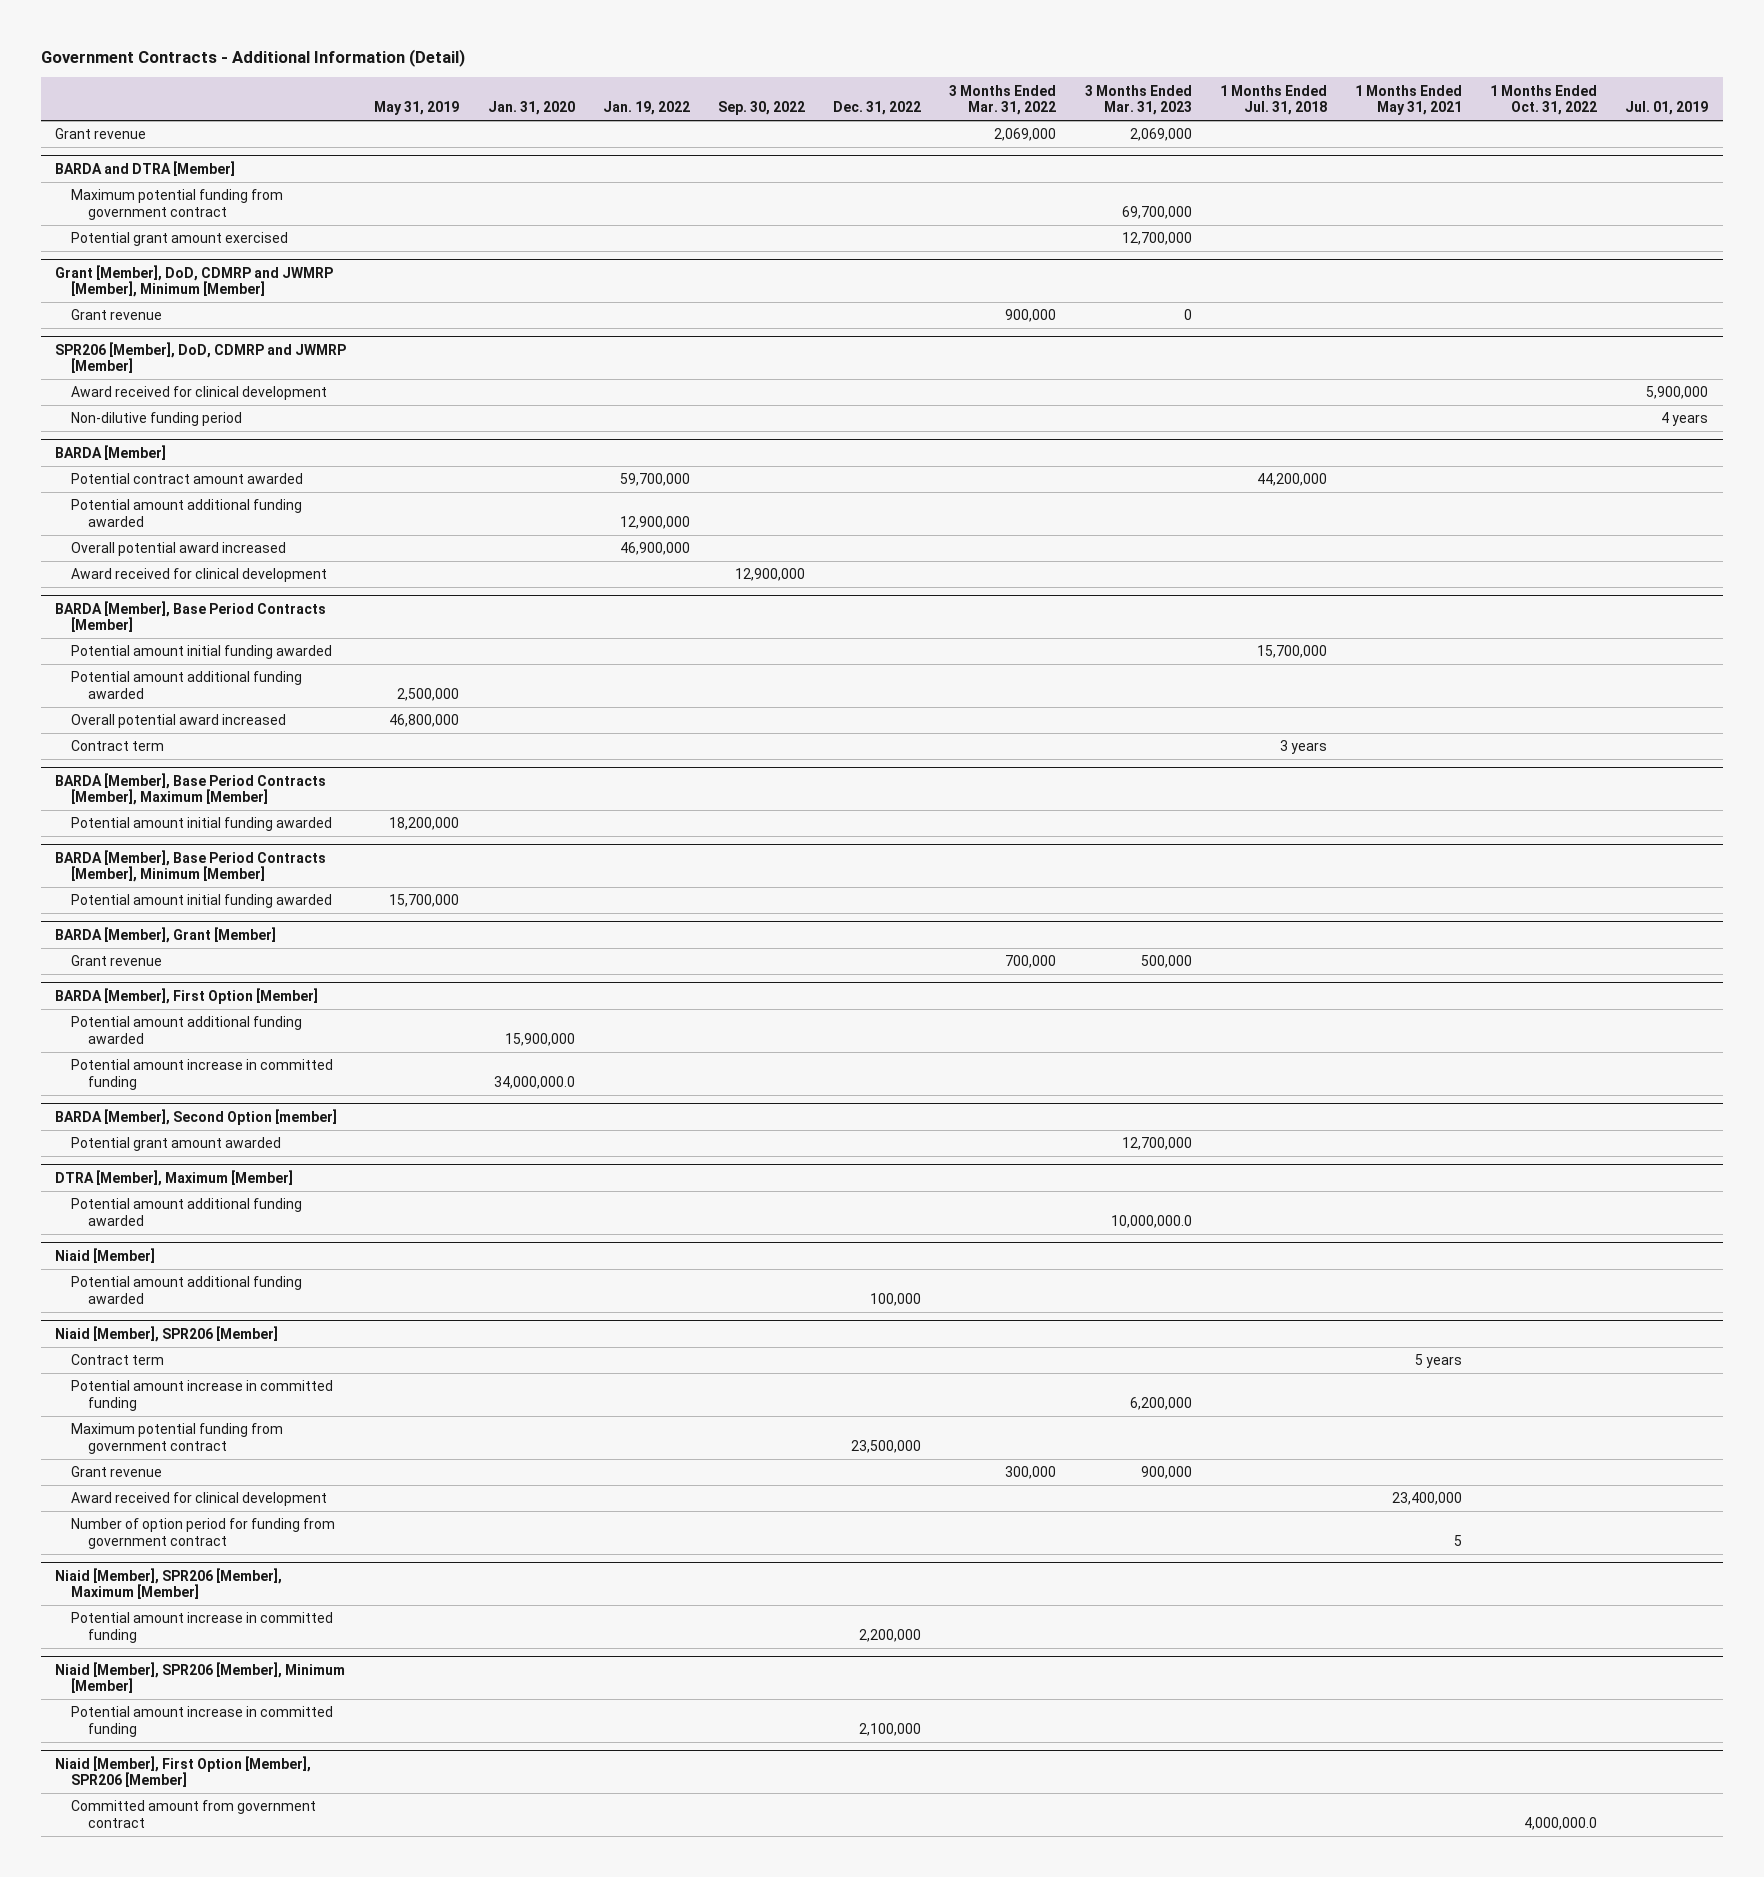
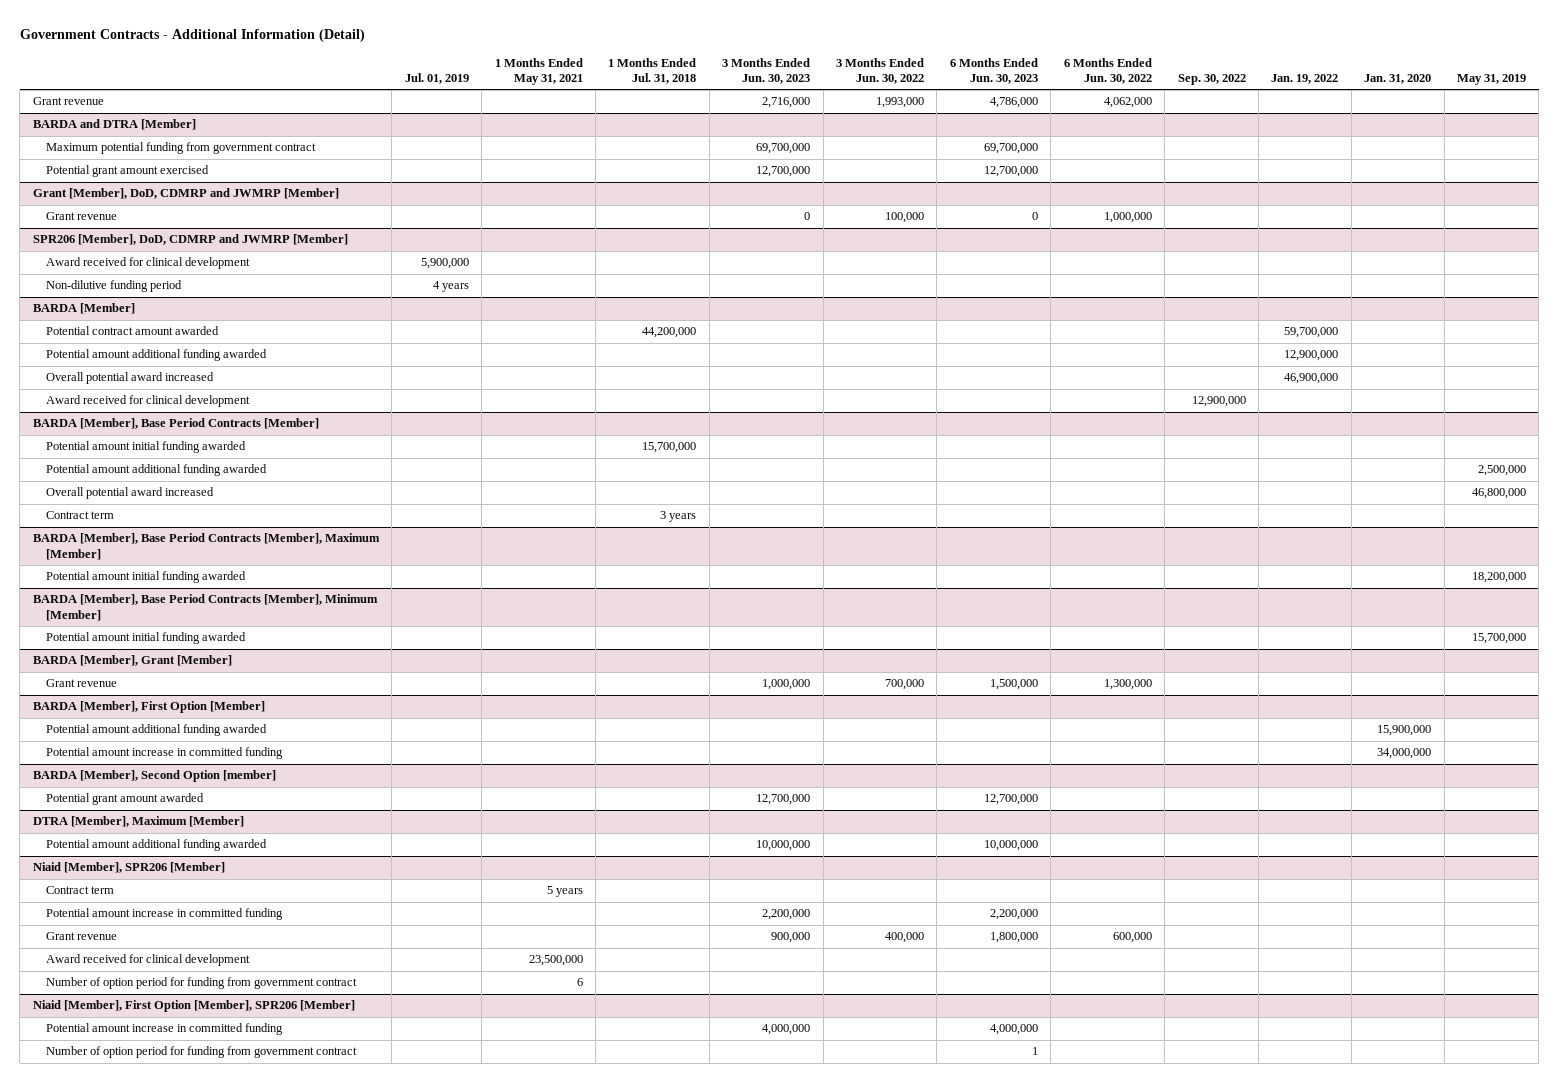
- | May 31, 2019 | Jan. 31, 2020 | Jan. 19, 2022 | Sep. 30, 2022 | Dec. 31, 2022 | 3 Months Ended Mar. 31, 2022 | 3 Months Ended Mar. 31, 2023 | 1 Months Ended Jul. 31, 2018 | 1 Months Ended May 31, 2021 | 1 Months Ended Oct. 31, 2022 | Jul. 01, 2019
+ | Jul. 01, 2019 | 1 Months Ended May 31, 2021 | 1 Months Ended Jul. 31, 2018 | 3 Months Ended Jun. 30, 2023 | 3 Months Ended Jun. 30, 2022 | 6 Months Ended Jun. 30, 2023 | 6 Months Ended Jun. 30, 2022 | Sep. 30, 2022 | Jan. 19, 2022 | Jan. 31, 2020 | May 31, 2019
- Grant [Member], DoD, CDMRP and JWMRP [Member], Minimum [Member]
+ Grant [Member], DoD, CDMRP and JWMRP [Member]
@ BARDA [Member], First Option [Member]
- Potential amount increase in committed funding | | 34,000,000.0 | | | | | | | | |
+ Potential amount increase in committed funding | | | | | | | | | | 34,000,000 |
- Niaid [Member]
- Potential amount additional funding awarded | | | | | 100,000 | | | | | |
@ Niaid [Member], SPR206 [Member]
- Maximum potential funding from government contract | | | | | 23,500,000 | | | | | |
- Award received for clinical development | | | | | | | | | 23,400,000 | |
- Number of option period for funding from government contract | | | | | | | | | 5 | |
- Niaid [Member], SPR206 [Member], Maximum [Member]
- Potential amount increase in committed funding | | | | | 2,200,000 | | | | | |
- Niaid [Member], SPR206 [Member], Minimum [Member]
- Potential amount increase in committed funding | | | | | 2,100,000 | | | | | |
@ Niaid [Member], SPR206 [Member]
+ Award received for clinical development | | 23,500,000 | | | | | | | | |
+ Number of option period for funding from government contract | | 6 | | | | | | | | |
@ Niaid [Member], First Option [Member], SPR206 [Member]
- Committed amount from government contract | | | | | | | | | | 4,000,000.0 |
+ Potential amount increase in committed funding | | | | 4,000,000 | | 4,000,000 | | | | |
+ Number of option period for funding from government contract | | | | | | 1 | | | | |

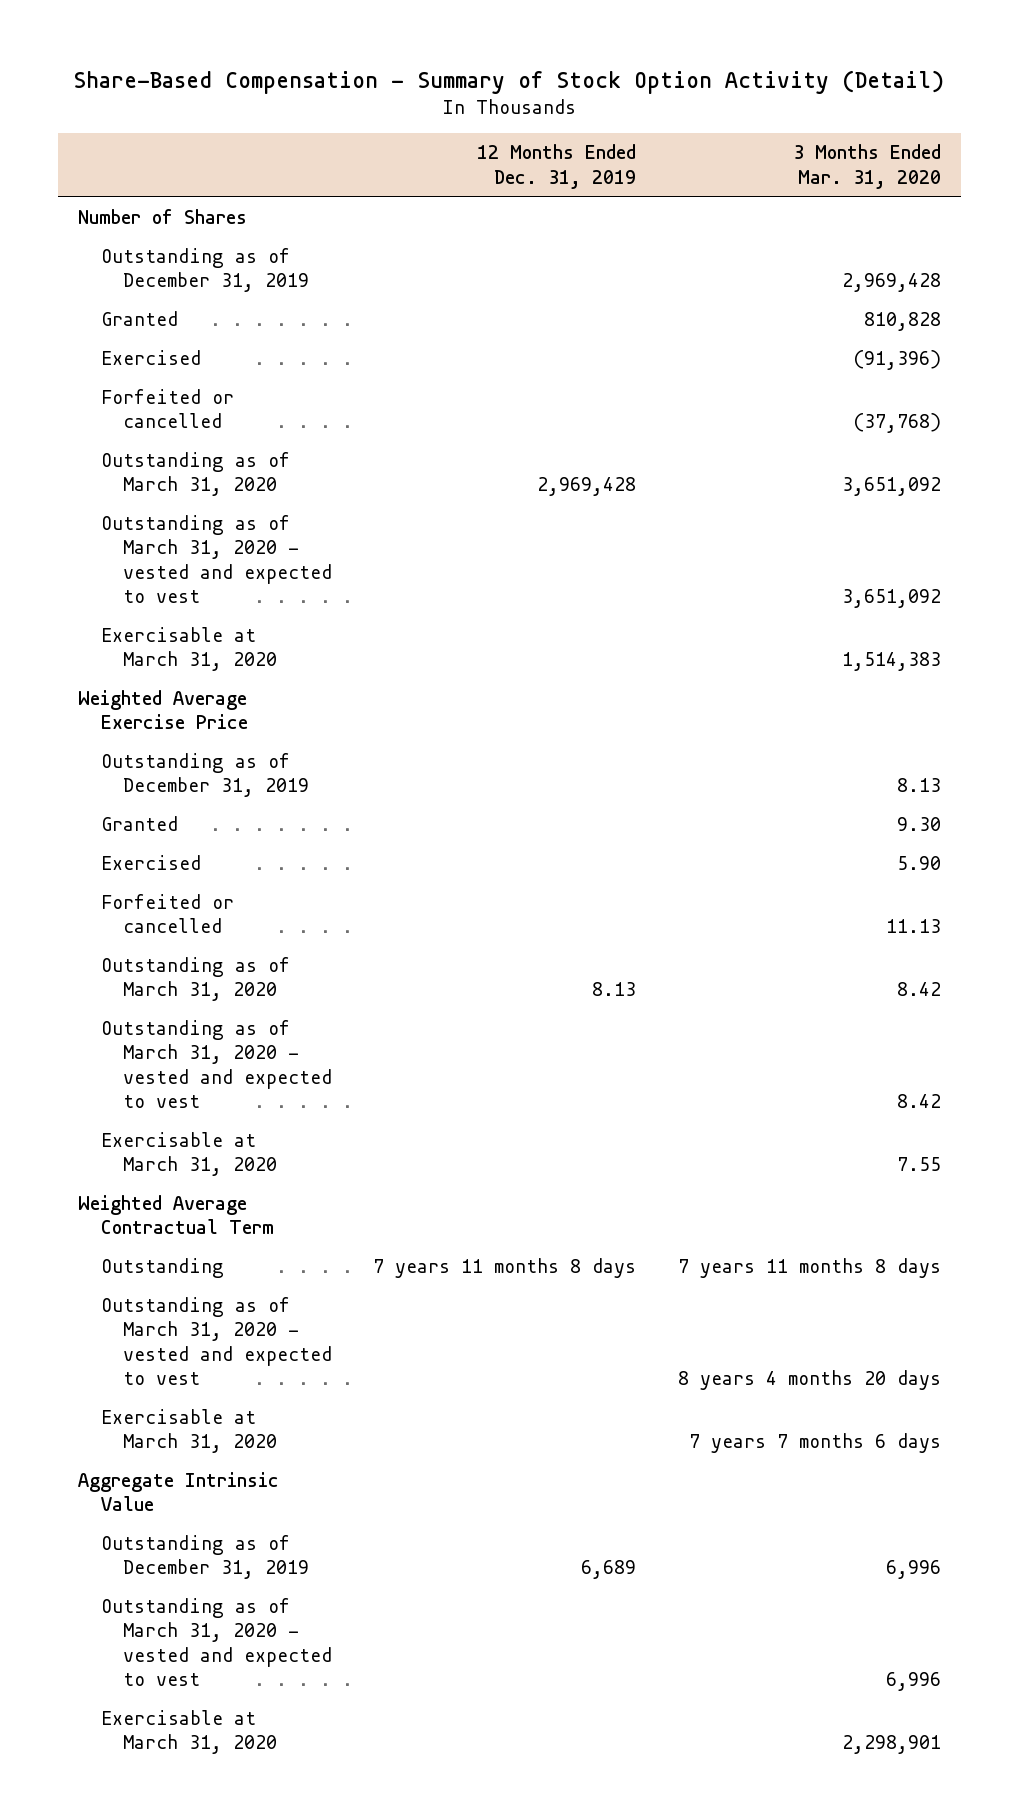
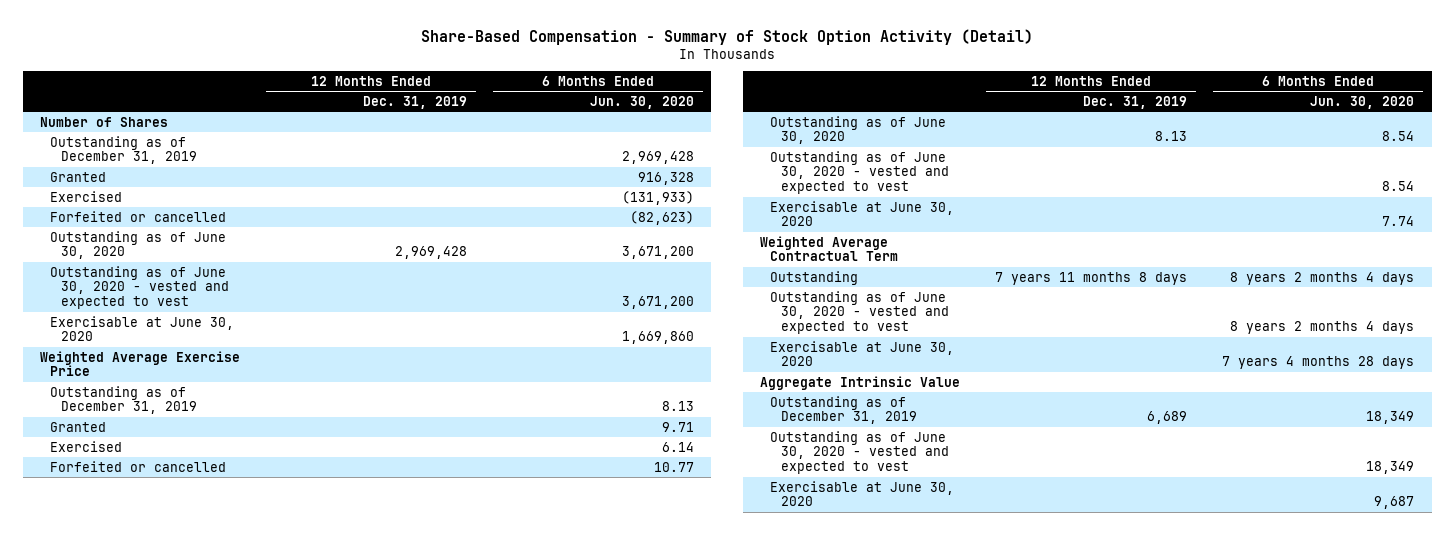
- | 12 Months Ended Dec. 31, 2019 | 3 Months Ended Mar. 31, 2020
+ | 12 Months Ended Dec. 31, 2019 | 6 Months Ended Jun. 30, 2020
- Outstanding as of March 31, 2020 | 2,969,428 | 3,651,092
- Outstanding as of March 31, 2020 - vested and expected to vest | | 3,651,092
- Exercisable at March 31, 2020 | | 1,514,383
+ Outstanding as of June 30, 2020 | 2,969,428 | 3,671,200
+ Outstanding as of June 30, 2020 - vested and expected to vest | | 3,671,200
+ Exercisable at June 30, 2020 | | 1,669,860
- Outstanding as of March 31, 2020 | 8.13 | 8.42
- Outstanding as of March 31, 2020 - vested and expected to vest | | 8.42
- Exercisable at March 31, 2020 | | 7.55
+ Outstanding as of June 30, 2020 | 8.13 | 8.54
+ Outstanding as of June 30, 2020 - vested and expected to vest | | 8.54
+ Exercisable at June 30, 2020 | | 7.74
- Outstanding as of March 31, 2020 - vested and expected to vest | | 8 years 4 months 20 days
- Exercisable at March 31, 2020 | | 7 years 7 months 6 days
+ Outstanding as of June 30, 2020 - vested and expected to vest | | 8 years 2 months 4 days
+ Exercisable at June 30, 2020 | | 7 years 4 months 28 days
- Outstanding as of March 31, 2020 - vested and expected to vest | | 6,996
- Exercisable at March 31, 2020 | | 2,298,901
+ Outstanding as of June 30, 2020 - vested and expected to vest | | 18,349
+ Exercisable at June 30, 2020 | | 9,687

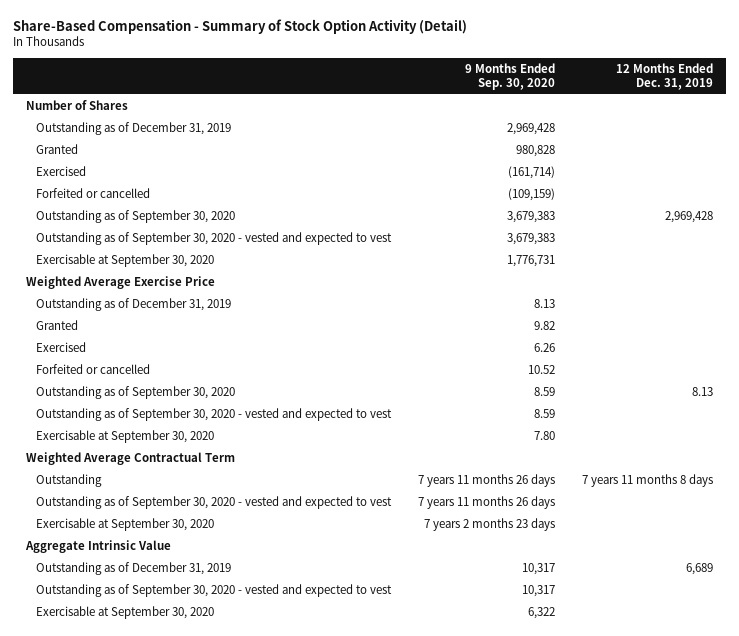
- | 12 Months Ended Dec. 31, 2019 | 6 Months Ended Jun. 30, 2020
+ | 9 Months Ended Sep. 30, 2020 | 12 Months Ended Dec. 31, 2019
- Outstanding as of June 30, 2020 | 2,969,428 | 3,671,200
- Outstanding as of June 30, 2020 - vested and expected to vest | | 3,671,200
- Exercisable at June 30, 2020 | | 1,669,860
+ Outstanding as of September 30, 2020 | 3,679,383 | 2,969,428
+ Outstanding as of September 30, 2020 - vested and expected to vest | 3,679,383 |
+ Exercisable at September 30, 2020 | 1,776,731 |
- Outstanding as of June 30, 2020 | 8.13 | 8.54
- Outstanding as of June 30, 2020 - vested and expected to vest | | 8.54
- Exercisable at June 30, 2020 | | 7.74
+ Outstanding as of September 30, 2020 | 8.59 | 8.13
+ Outstanding as of September 30, 2020 - vested and expected to vest | 8.59 |
+ Exercisable at September 30, 2020 | 7.80 |
- Outstanding as of June 30, 2020 - vested and expected to vest | | 8 years 2 months 4 days
- Exercisable at June 30, 2020 | | 7 years 4 months 28 days
+ Outstanding as of September 30, 2020 - vested and expected to vest | 7 years 11 months 26 days |
+ Exercisable at September 30, 2020 | 7 years 2 months 23 days |
- Outstanding as of June 30, 2020 - vested and expected to vest | | 18,349
- Exercisable at June 30, 2020 | | 9,687
+ Outstanding as of September 30, 2020 - vested and expected to vest | 10,317 |
+ Exercisable at September 30, 2020 | 6,322 |

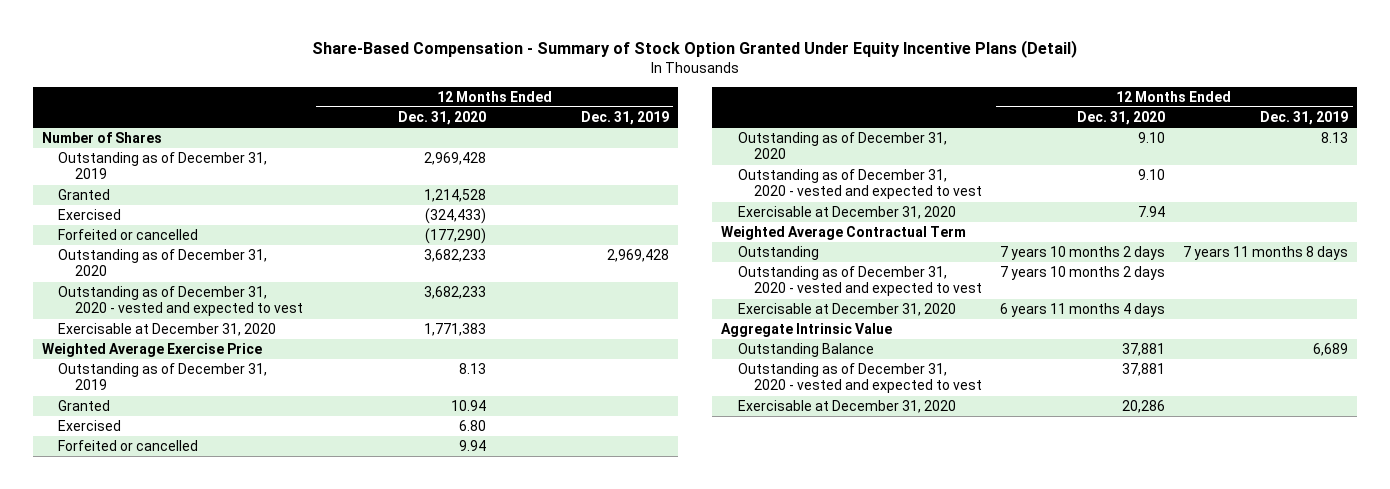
- Share-Based Compensation - Summary of Stock Option Activity (Detail)
+ Share-Based Compensation - Summary of Stock Option Granted Under Equity Incentive Plans (Detail)
- | 9 Months Ended Sep. 30, 2020 | 12 Months Ended Dec. 31, 2019
+ | 12 Months Ended Dec. 31, 2020 | 12 Months Ended Dec. 31, 2019
- Outstanding as of September 30, 2020 | 3,679,383 | 2,969,428
- Outstanding as of September 30, 2020 - vested and expected to vest | 3,679,383 |
- Exercisable at September 30, 2020 | 1,776,731 |
+ Outstanding as of December 31, 2020 | 3,682,233 | 2,969,428
+ Outstanding as of December 31, 2020 - vested and expected to vest | 3,682,233 |
+ Exercisable at December 31, 2020 | 1,771,383 |
- Outstanding as of September 30, 2020 | 8.59 | 8.13
- Outstanding as of September 30, 2020 - vested and expected to vest | 8.59 |
- Exercisable at September 30, 2020 | 7.80 |
+ Outstanding as of December 31, 2020 | 9.10 | 8.13
+ Outstanding as of December 31, 2020 - vested and expected to vest | 9.10 |
+ Exercisable at December 31, 2020 | 7.94 |
- Outstanding as of September 30, 2020 - vested and expected to vest | 7 years 11 months 26 days |
- Exercisable at September 30, 2020 | 7 years 2 months 23 days |
+ Outstanding as of December 31, 2020 - vested and expected to vest | 7 years 10 months 2 days |
+ Exercisable at December 31, 2020 | 6 years 11 months 4 days |
- Outstanding as of December 31, 2019 | 10,317 | 6,689
- Outstanding as of September 30, 2020 - vested and expected to vest | 10,317 |
- Exercisable at September 30, 2020 | 6,322 |
+ Outstanding Balance | 37,881 | 6,689
+ Outstanding as of December 31, 2020 - vested and expected to vest | 37,881 |
+ Exercisable at December 31, 2020 | 20,286 |

